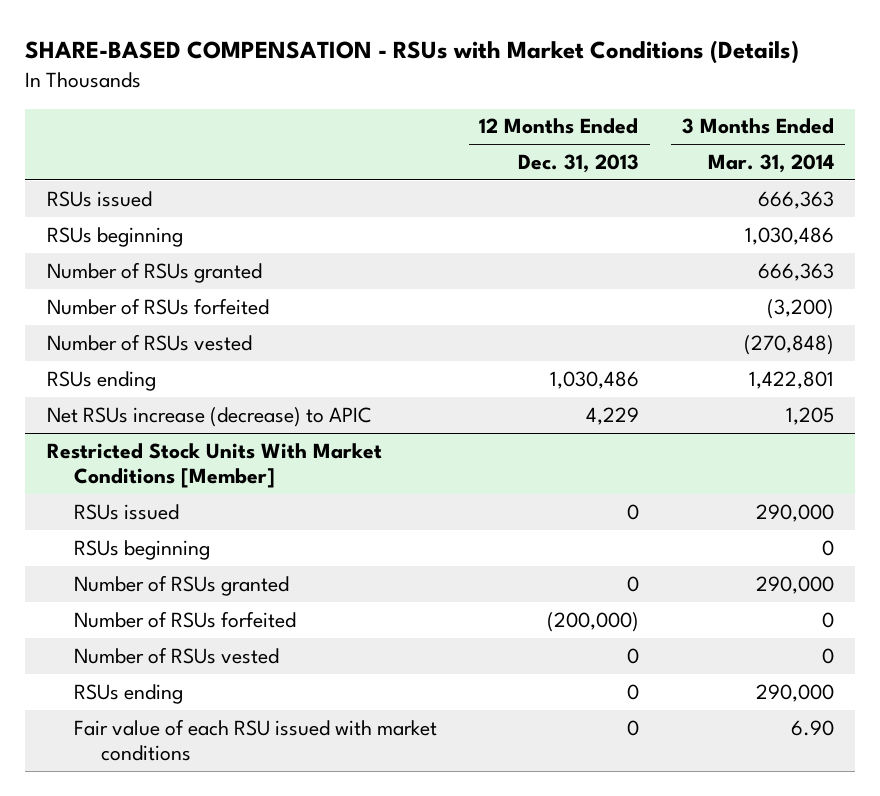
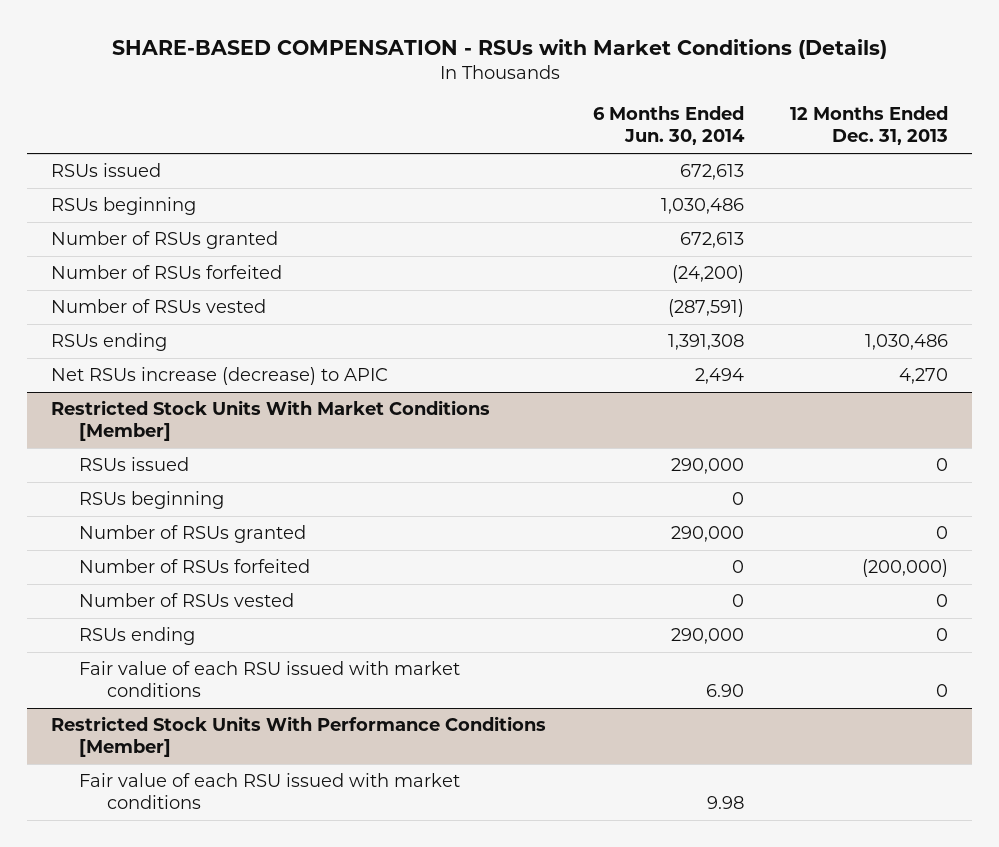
- | 12 Months Ended Dec. 31, 2013 | 3 Months Ended Mar. 31, 2014
+ | 6 Months Ended Jun. 30, 2014 | 12 Months Ended Dec. 31, 2013
- Net RSUs increase (decrease) to APIC | 4,229 | 1,205
+ Net RSUs increase (decrease) to APIC | 2,494 | 4,270
+ Restricted Stock Units With Performance Conditions [Member]
+ Fair value of each RSU issued with market conditions | 9.98 |

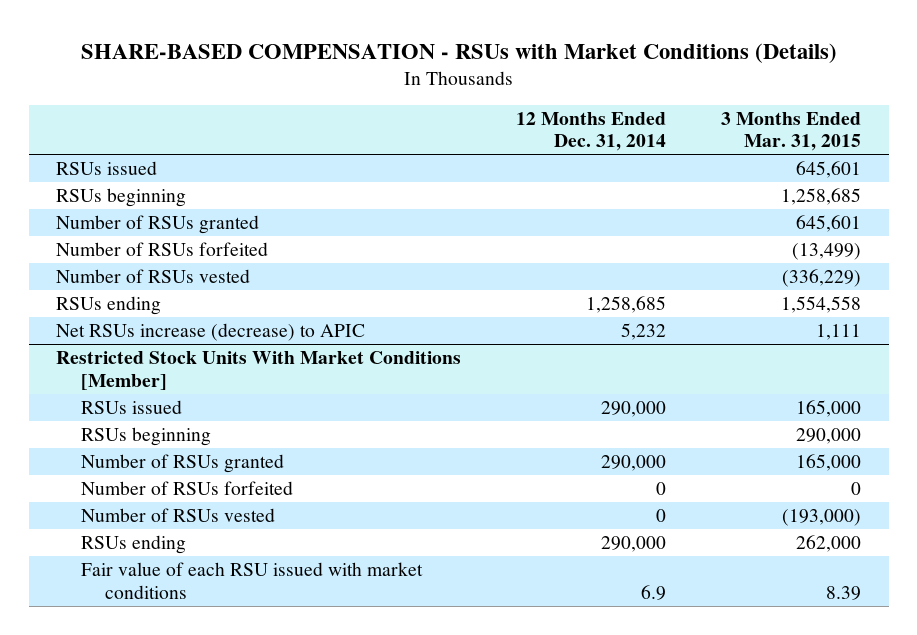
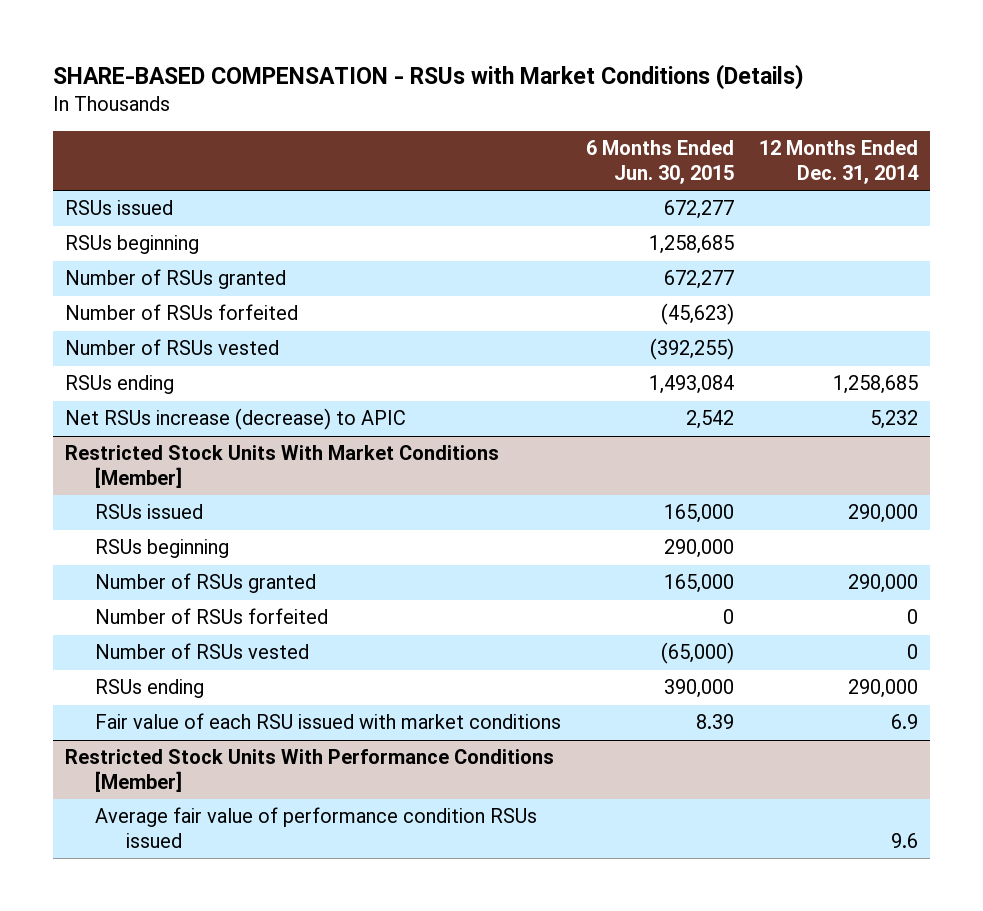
- | 12 Months Ended Dec. 31, 2014 | 3 Months Ended Mar. 31, 2015
+ | 6 Months Ended Jun. 30, 2015 | 12 Months Ended Dec. 31, 2014
+ Restricted Stock Units With Performance Conditions [Member]
+ Average fair value of performance condition RSUs issued | | 9.6

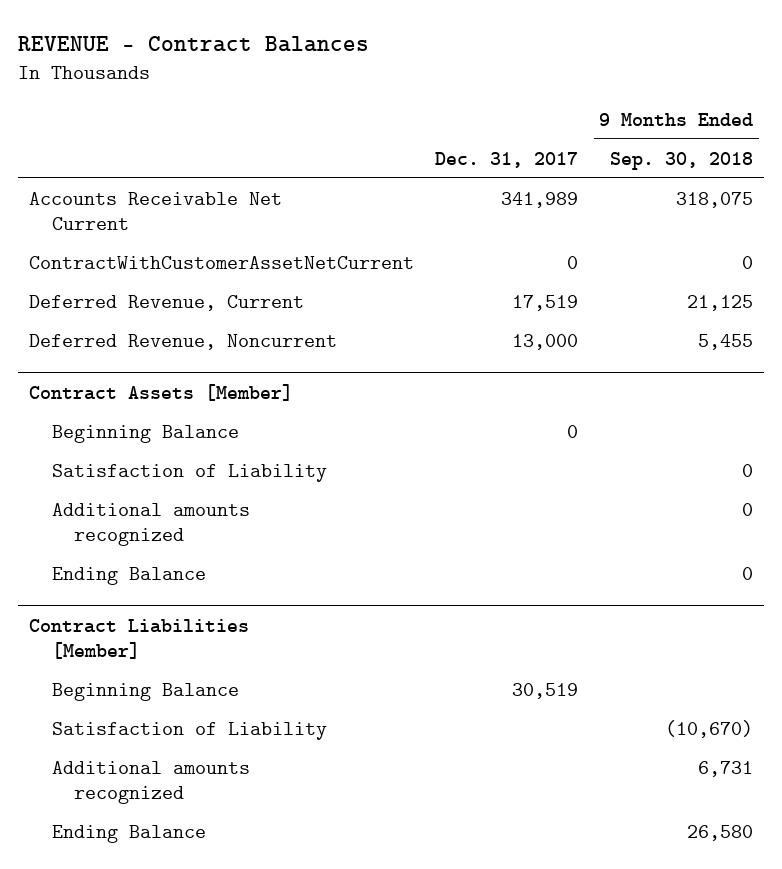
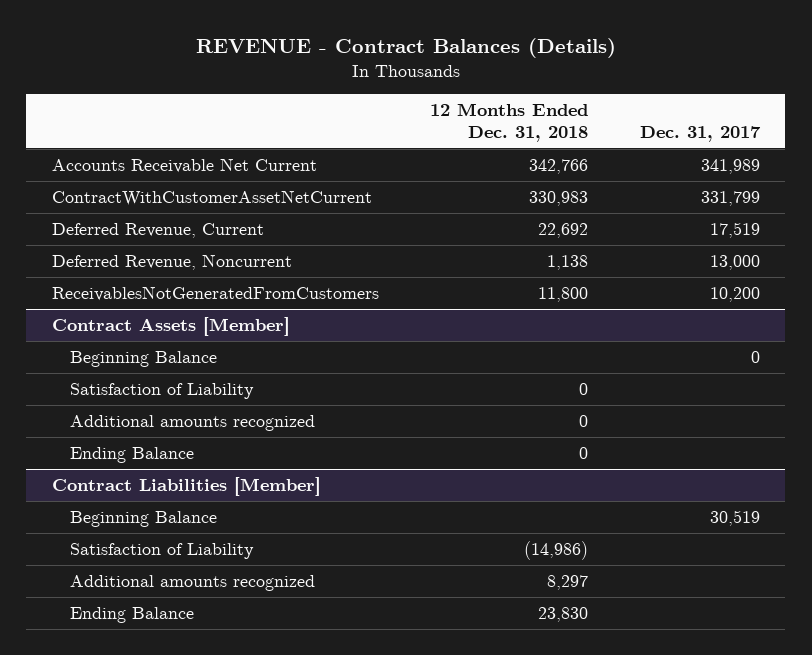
- REVENUE - Contract Balances
+ REVENUE - Contract Balances (Details)
- | Dec. 31, 2017 | 9 Months Ended Sep. 30, 2018
+ | 12 Months Ended Dec. 31, 2018 | Dec. 31, 2017
- ContractWithCustomerAssetNetCurrent | 0 | 0
+ ContractWithCustomerAssetNetCurrent | 330,983 | 331,799
+ ReceivablesNotGeneratedFromCustomers | 11,800 | 10,200

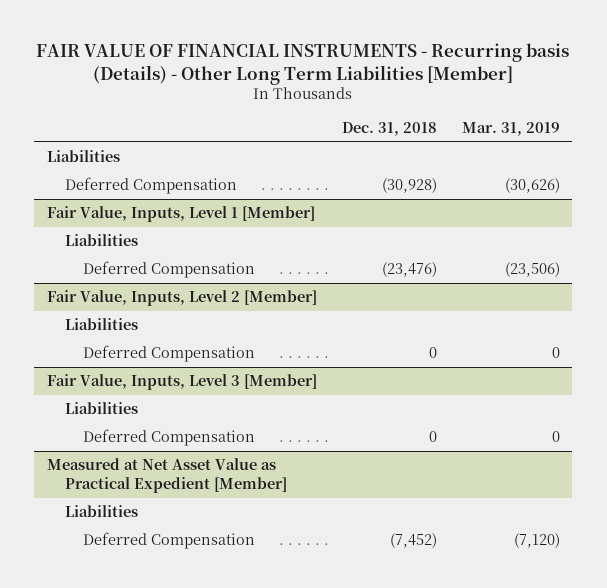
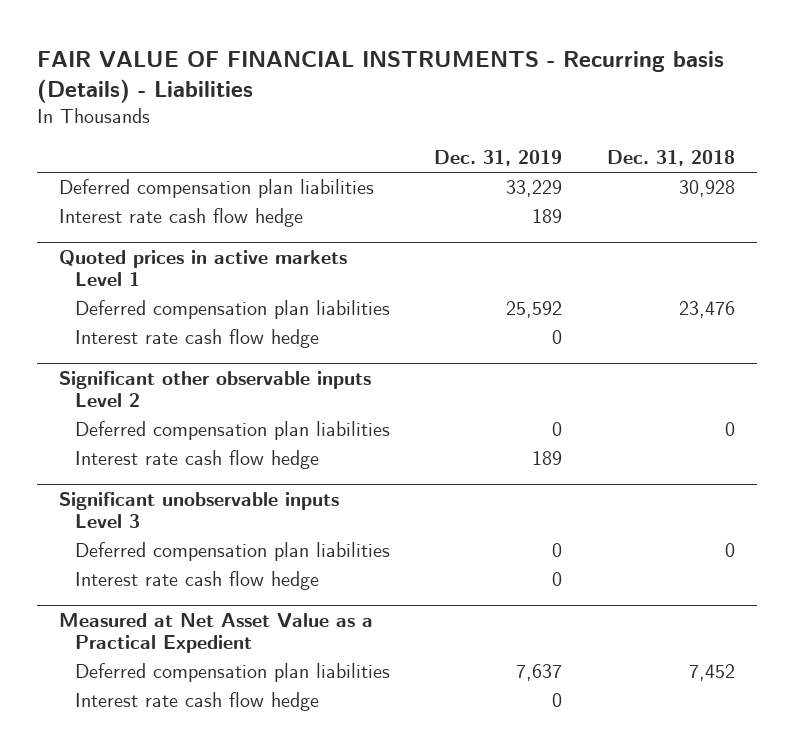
- FAIR VALUE OF FINANCIAL INSTRUMENTS - Recurring basis (Details) - Other Long Term Liabilities [Member]
+ FAIR VALUE OF FINANCIAL INSTRUMENTS - Recurring basis (Details) - Liabilities
- | Dec. 31, 2018 | Mar. 31, 2019
+ | Dec. 31, 2019 | Dec. 31, 2018
- Liabilities
- Deferred Compensation | (30,928) | (30,626)
- Fair Value, Inputs, Level 1 [Member]
- Liabilities
- Deferred Compensation | (23,476) | (23,506)
- Fair Value, Inputs, Level 2 [Member]
- Liabilities
- Deferred Compensation | 0 | 0
- Fair Value, Inputs, Level 3 [Member]
- Liabilities
- Deferred Compensation | 0 | 0
- Measured at Net Asset Value as Practical Expedient [Member]
- Liabilities
- Deferred Compensation | (7,452) | (7,120)
+ Deferred compensation plan liabilities | 33,229 | 30,928
+ Interest rate cash flow hedge | 189 |
+ Quoted prices in active markets Level 1
+ Deferred compensation plan liabilities | 25,592 | 23,476
+ Interest rate cash flow hedge | 0 |
+ Significant other observable inputs Level 2
+ Deferred compensation plan liabilities | 0 | 0
+ Interest rate cash flow hedge | 189 |
+ Significant unobservable inputs Level 3
+ Deferred compensation plan liabilities | 0 | 0
+ Interest rate cash flow hedge | 0 |
+ Measured at Net Asset Value as a Practical Expedient
+ Deferred compensation plan liabilities | 7,637 | 7,452
+ Interest rate cash flow hedge | 0 |

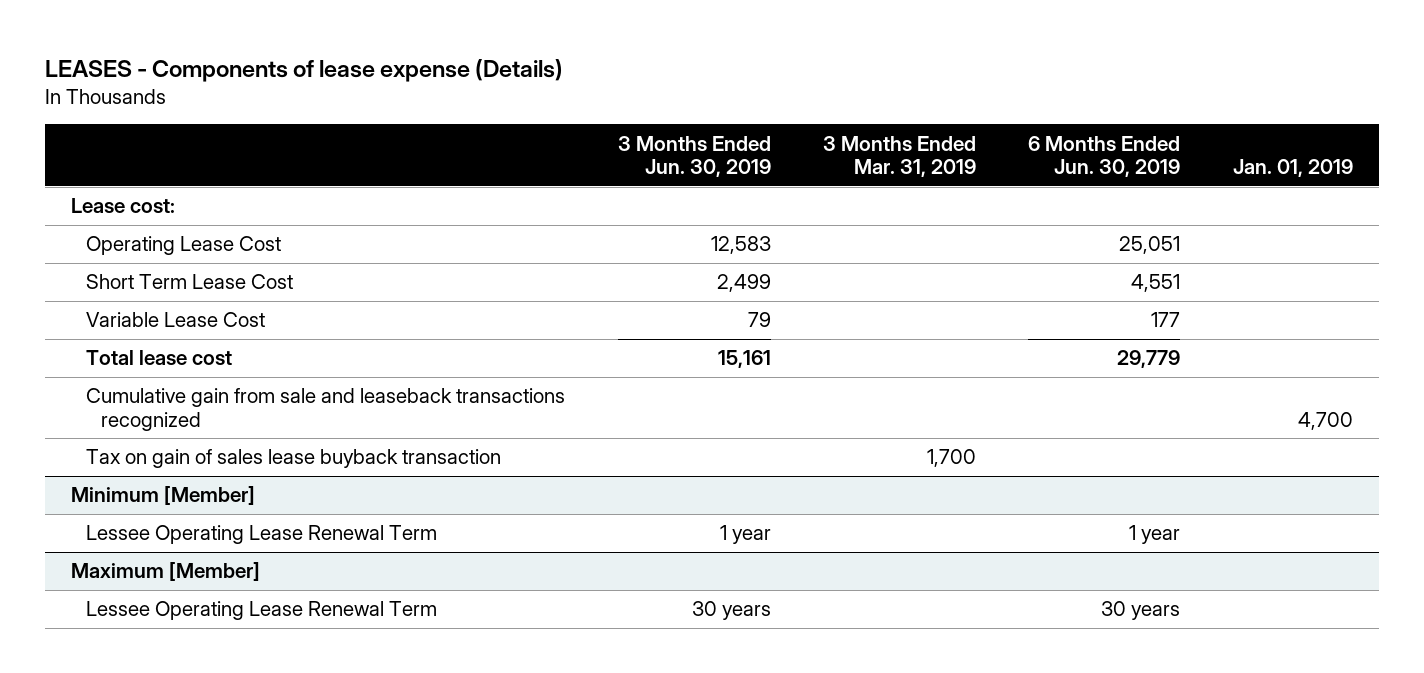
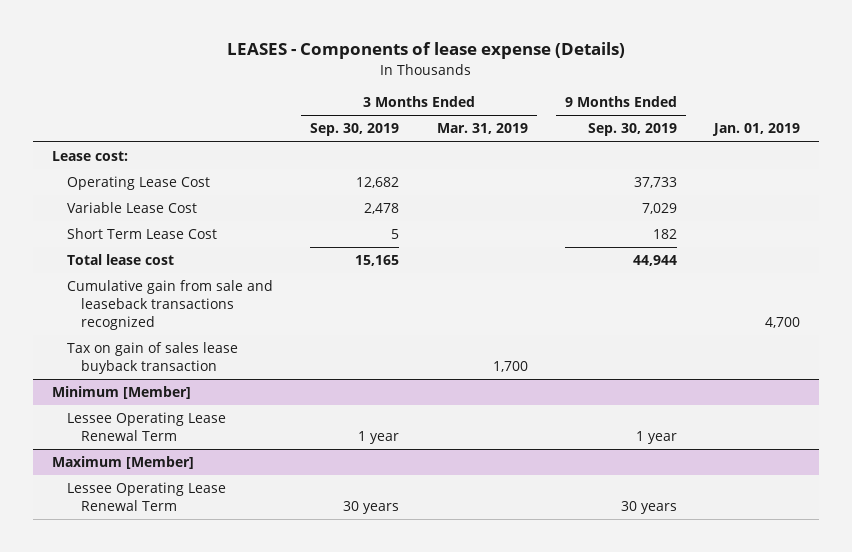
- | 3 Months Ended Jun. 30, 2019 | 3 Months Ended Mar. 31, 2019 | 6 Months Ended Jun. 30, 2019 | Jan. 01, 2019
+ | 3 Months Ended Sep. 30, 2019 | 3 Months Ended Mar. 31, 2019 | 9 Months Ended Sep. 30, 2019 | Jan. 01, 2019
moved down: Short Term Lease Cost | 5 | | 182 |

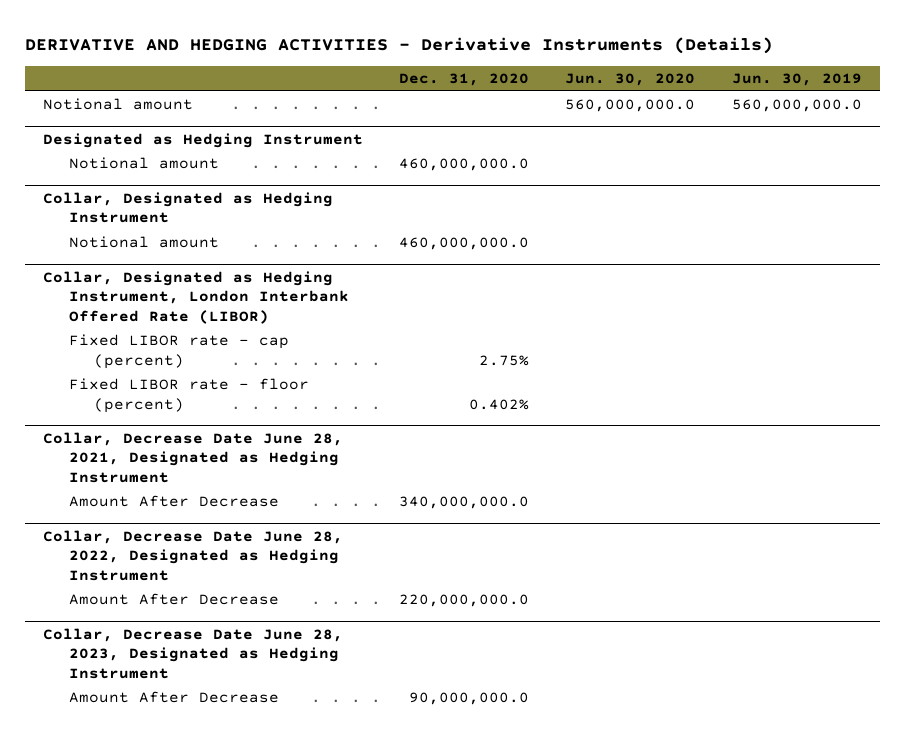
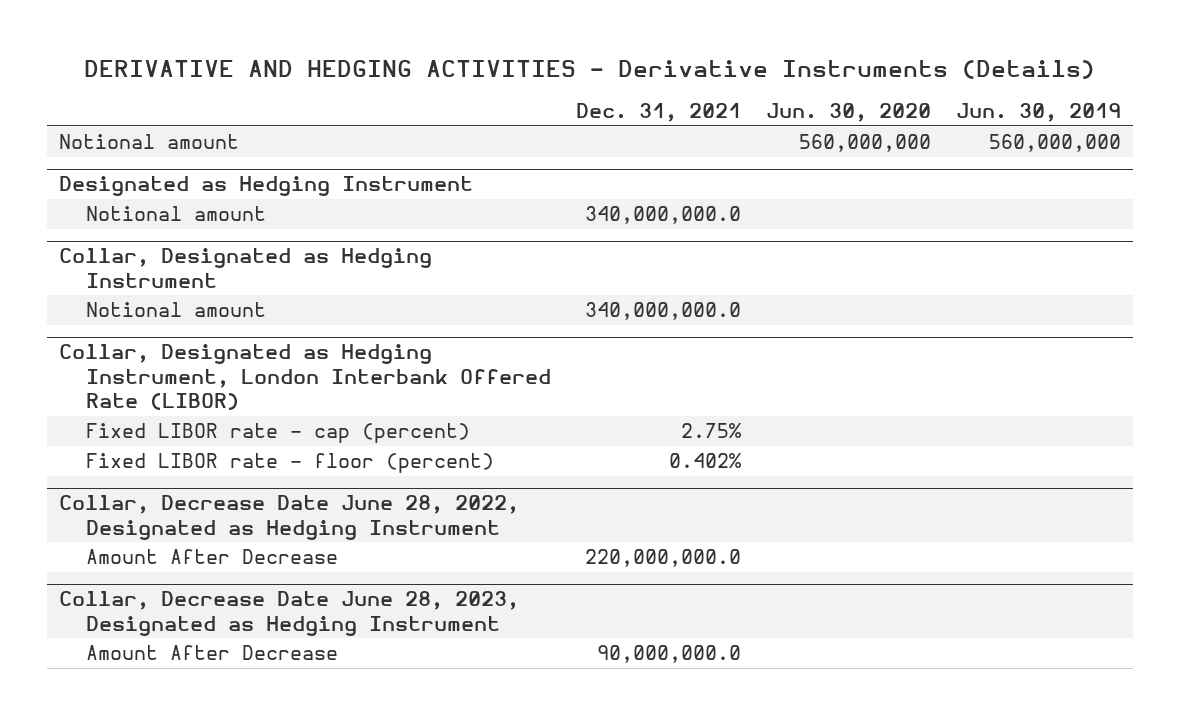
- | Dec. 31, 2020 | Jun. 30, 2020 | Jun. 30, 2019
+ | Dec. 31, 2021 | Jun. 30, 2020 | Jun. 30, 2019
- Notional amount | | 560,000,000.0 | 560,000,000.0
+ Notional amount | | 560,000,000 | 560,000,000
- Collar, Decrease Date June 28, 2021, Designated as Hedging Instrument
- Amount After Decrease | 340,000,000.0 | |

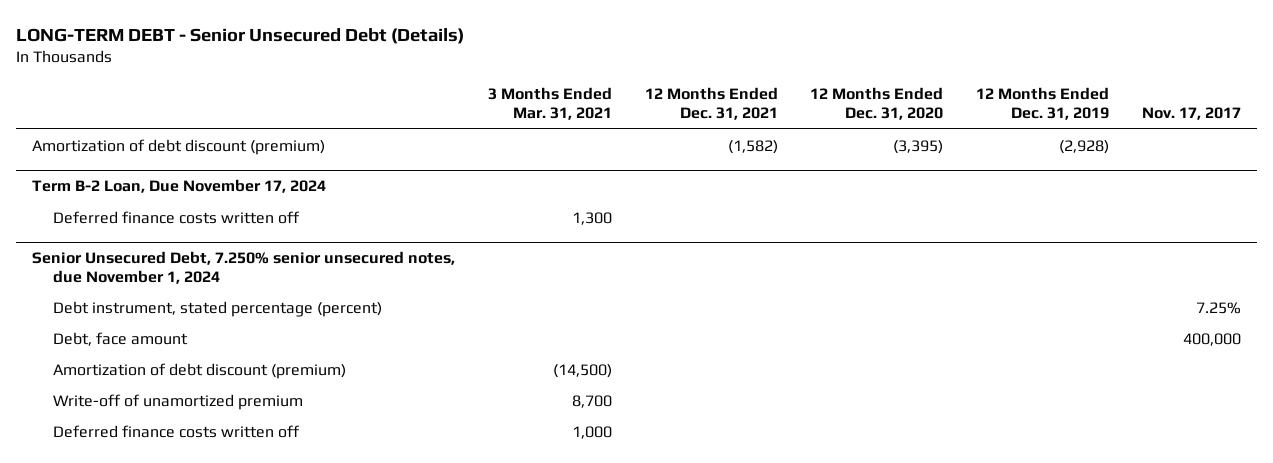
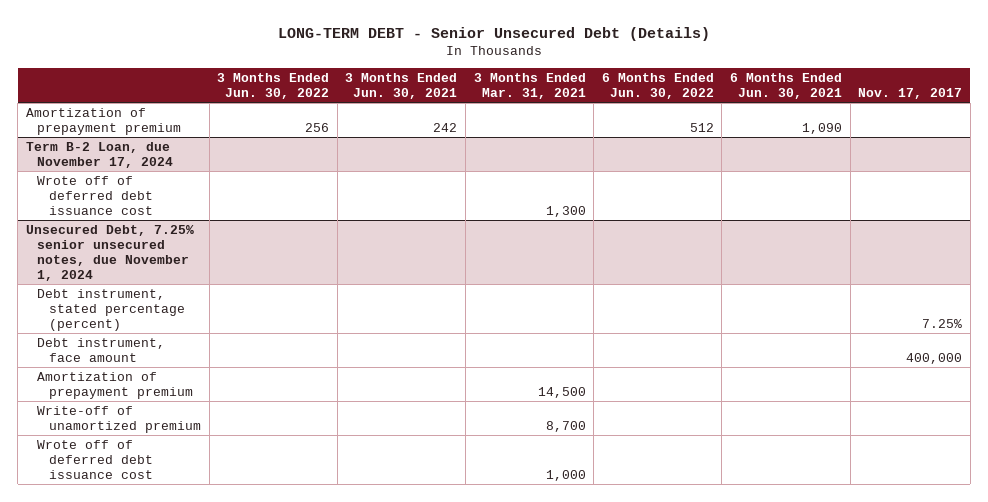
- | 3 Months Ended Mar. 31, 2021 | 12 Months Ended Dec. 31, 2021 | 12 Months Ended Dec. 31, 2020 | 12 Months Ended Dec. 31, 2019 | Nov. 17, 2017
+ | 3 Months Ended Jun. 30, 2022 | 3 Months Ended Jun. 30, 2021 | 3 Months Ended Mar. 31, 2021 | 6 Months Ended Jun. 30, 2022 | 6 Months Ended Jun. 30, 2021 | Nov. 17, 2017
- Amortization of debt discount (premium) | | (1,582) | (3,395) | (2,928) |
- Term B-2 Loan, Due November 17, 2024
- Deferred finance costs written off | 1,300 | | | |
- Senior Unsecured Debt, 7.250% senior unsecured notes, due November 1, 2024
+ Amortization of prepayment premium | 256 | 242 | | 512 | 1,090 |
+ Term B-2 Loan, due November 17, 2024
+ Wrote off of deferred debt issuance cost | | | 1,300 | | |
+ Unsecured Debt, 7.25% senior unsecured notes, due November 1, 2024
- Debt, face amount | | | | | 400,000
- Amortization of debt discount (premium) | (14,500) | | | |
+ Debt instrument, face amount | | | | | | 400,000
+ Amortization of prepayment premium | | | 14,500 | | |
- Deferred finance costs written off | 1,000 | | | |
+ Wrote off of deferred debt issuance cost | | | 1,000 | | |

